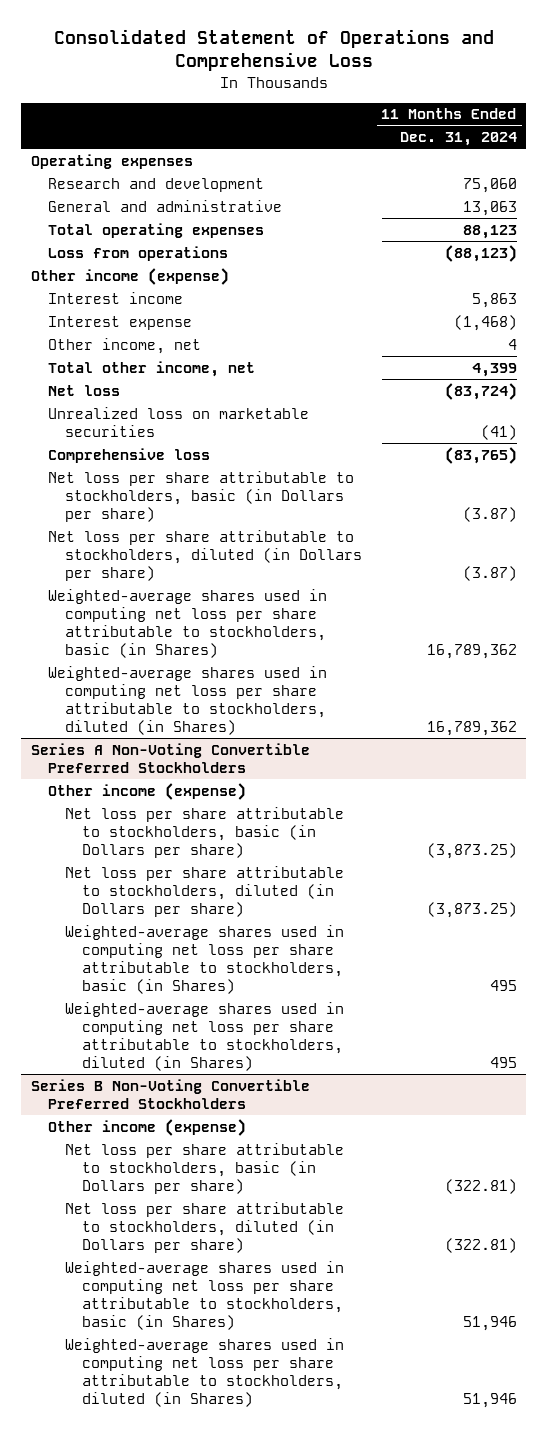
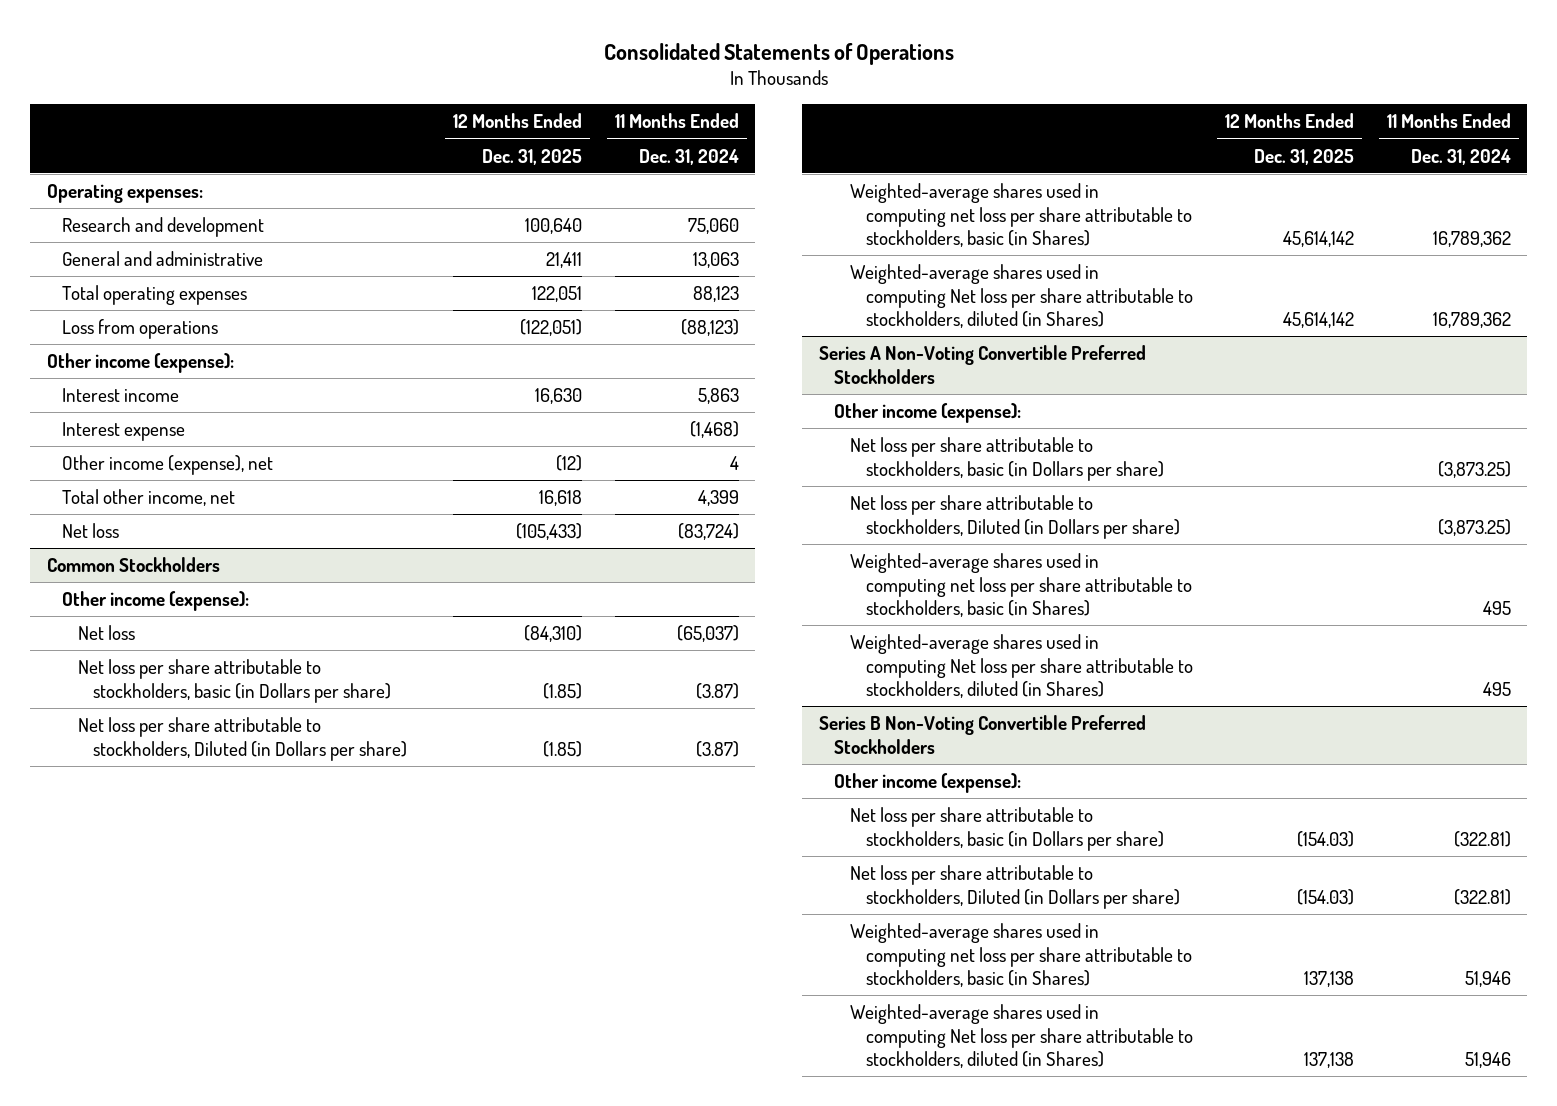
- Consolidated Statement of Operations and Comprehensive Loss
+ Consolidated Statements of Operations
- | 11 Months Ended Dec. 31, 2024
+ | 12 Months Ended Dec. 31, 2025 | 11 Months Ended Dec. 31, 2024
- Operating expenses
+ Operating expenses:
- Other income (expense)
+ Other income (expense):
- Other income, net | 4
+ Other income (expense), net | (12) | 4
- Unrealized loss on marketable securities | (41)
- Comprehensive loss | (83,765)
+ Common Stockholders
+ Other income (expense):
+ Net loss | (84,310) | (65,037)
- Net loss per share attributable to stockholders, diluted (in Dollars per share) | (3.87)
+ Net loss per share attributable to stockholders, Diluted (in Dollars per share) | (1.85) | (3.87)
- Weighted-average shares used in computing net loss per share attributable to stockholders, diluted (in Shares) | 16,789,362
+ Weighted-average shares used in computing Net loss per share attributable to stockholders, diluted (in Shares) | 45,614,142 | 16,789,362
@ Series A Non-Voting Convertible Preferred Stockholders
- Other income (expense)
+ Other income (expense):
- Net loss per share attributable to stockholders, diluted (in Dollars per share) | (3,873.25)
+ Net loss per share attributable to stockholders, Diluted (in Dollars per share) | | (3,873.25)
- Weighted-average shares used in computing net loss per share attributable to stockholders, diluted (in Shares) | 495
+ Weighted-average shares used in computing Net loss per share attributable to stockholders, diluted (in Shares) | | 495
@ Series B Non-Voting Convertible Preferred Stockholders
- Other income (expense)
+ Other income (expense):
- Net loss per share attributable to stockholders, diluted (in Dollars per share) | (322.81)
+ Net loss per share attributable to stockholders, Diluted (in Dollars per share) | (154.03) | (322.81)
- Weighted-average shares used in computing net loss per share attributable to stockholders, diluted (in Shares) | 51,946
+ Weighted-average shares used in computing Net loss per share attributable to stockholders, diluted (in Shares) | 137,138 | 51,946

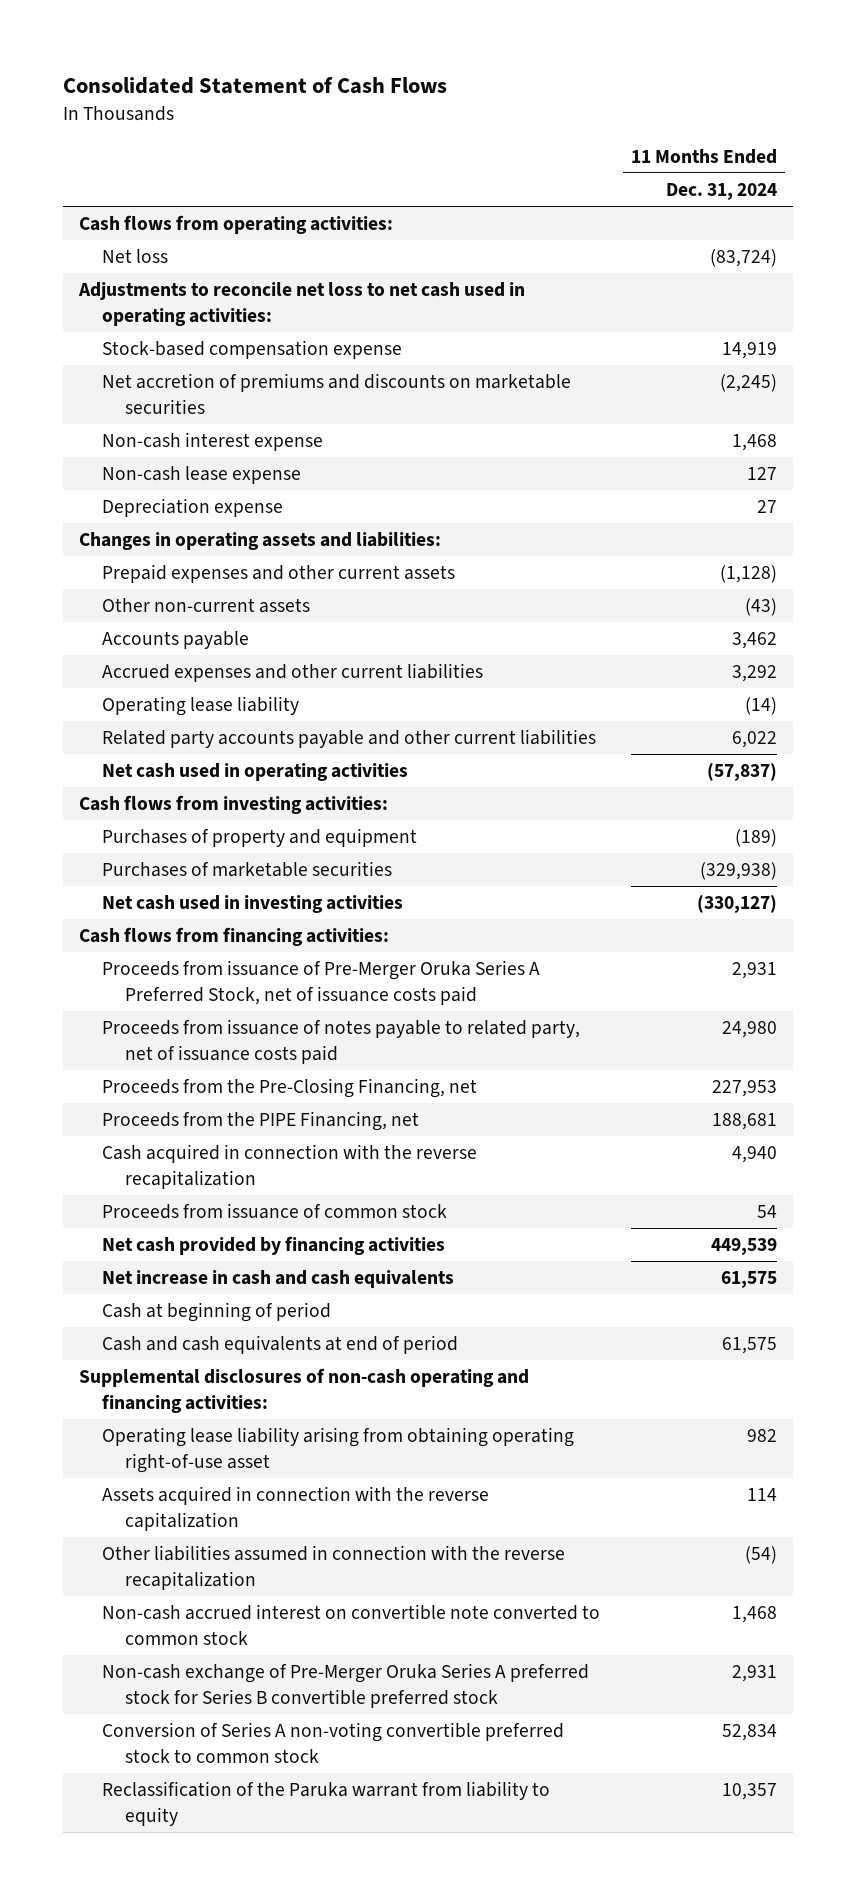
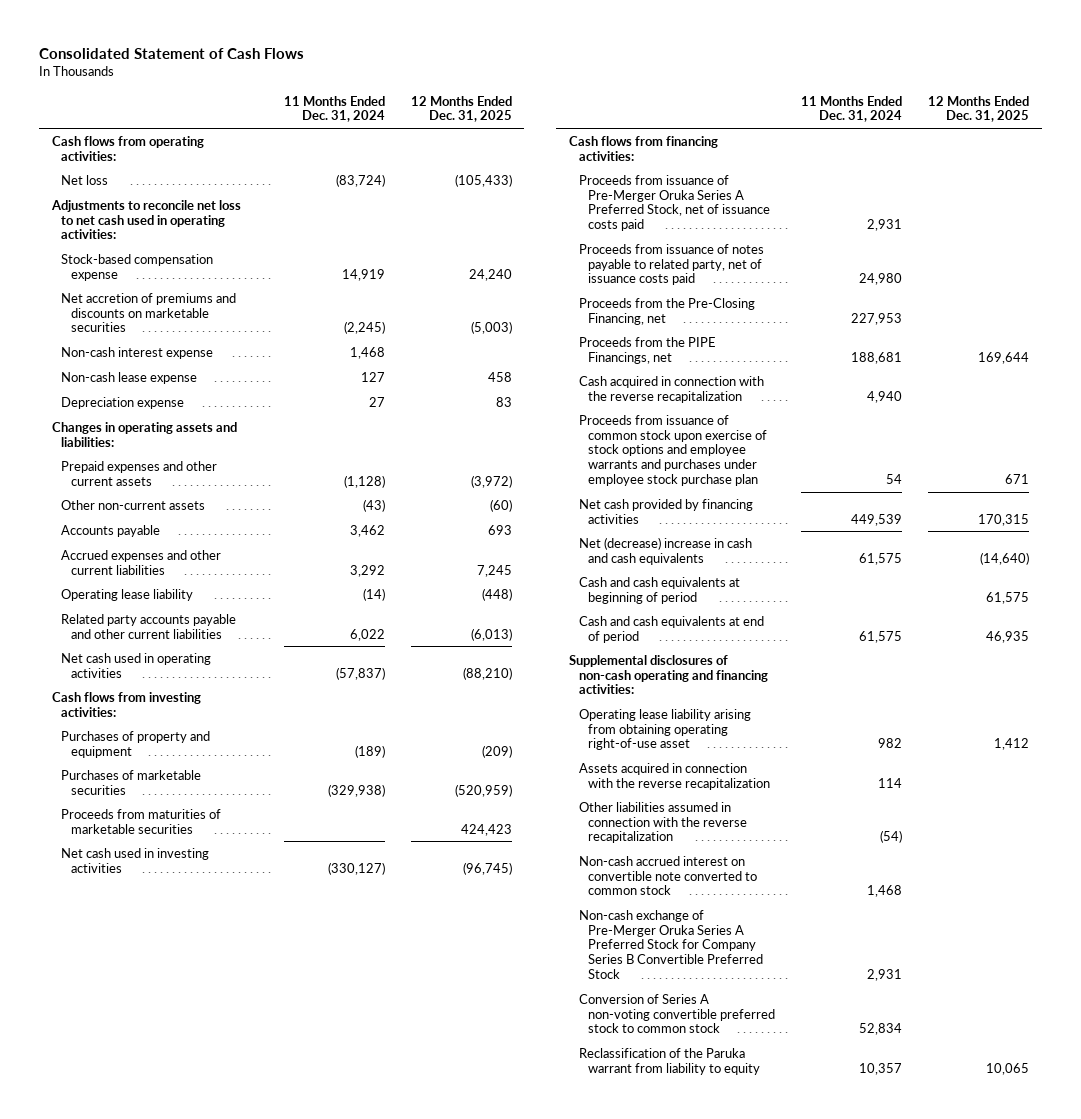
- | 11 Months Ended Dec. 31, 2024
+ | 11 Months Ended Dec. 31, 2024 | 12 Months Ended Dec. 31, 2025
+ Proceeds from maturities of marketable securities | | 424,423
- Proceeds from the PIPE Financing, net | 188,681
+ Proceeds from the PIPE Financings, net | 188,681 | 169,644
- Proceeds from issuance of common stock | 54
+ Proceeds from issuance of common stock upon exercise of stock options and employee warrants and purchases under employee stock purchase plan | 54 | 671
- Net increase in cash and cash equivalents | 61,575
- Cash at beginning of period
+ Net (decrease) increase in cash and cash equivalents | 61,575 | (14,640)
+ Cash and cash equivalents at beginning of period | | 61,575
- Assets acquired in connection with the reverse capitalization | 114
+ Assets acquired in connection with the reverse recapitalization | 114 |
- Non-cash exchange of Pre-Merger Oruka Series A preferred stock for Series B convertible preferred stock | 2,931
+ Non-cash exchange of Pre-Merger Oruka Series A Preferred Stock for Company Series B Convertible Preferred Stock | 2,931 |

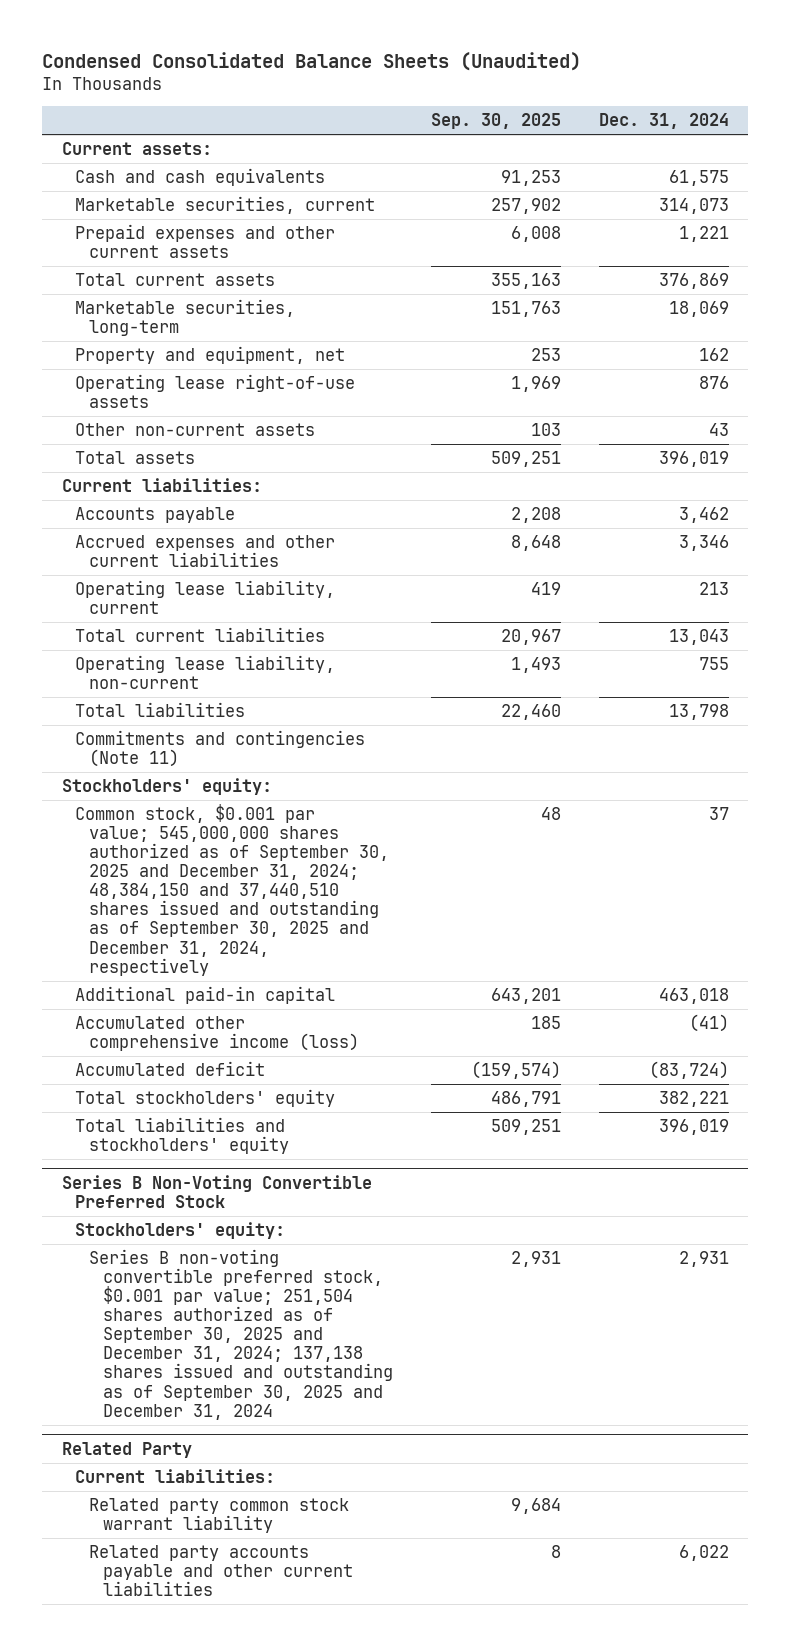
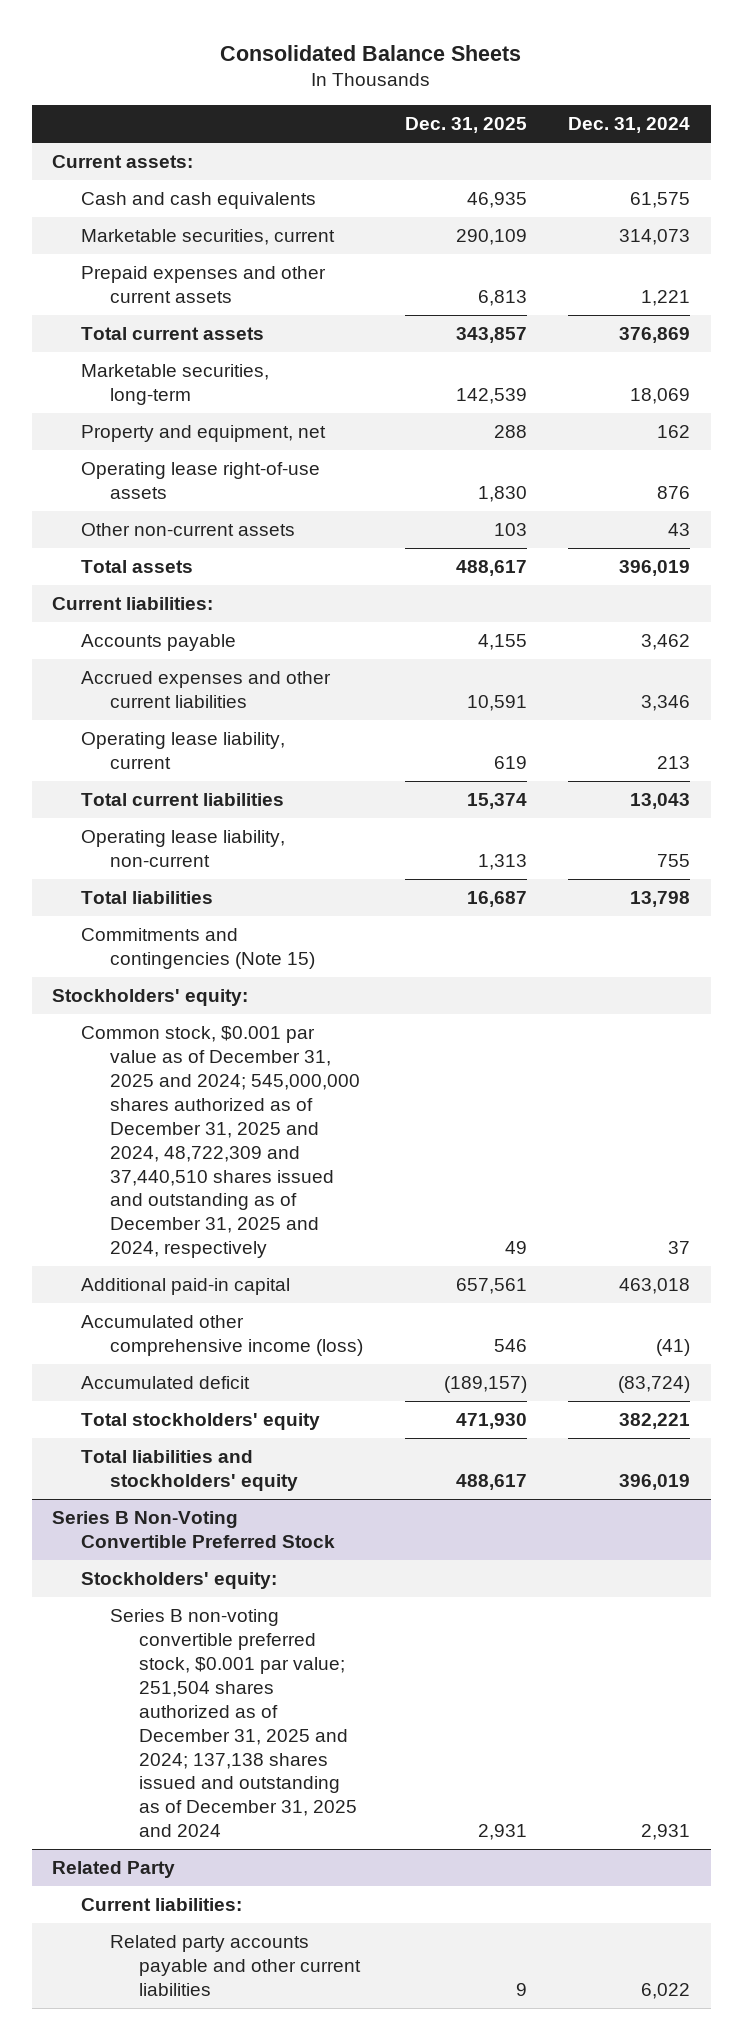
- Condensed Consolidated Balance Sheets (Unaudited)
+ Consolidated Balance Sheets
- | Sep. 30, 2025 | Dec. 31, 2024
+ | Dec. 31, 2025 | Dec. 31, 2024
- Commitments and contingencies (Note 11)
+ Commitments and contingencies (Note 15)
- Common stock, $0.001 par value; 545,000,000 shares authorized as of September 30, 2025 and December 31, 2024; 48,384,150 and 37,440,510 shares issued and outstanding as of September 30, 2025 and December 31, 2024, respectively | 48 | 37
+ Common stock, $0.001 par value as of December 31, 2025 and 2024; 545,000,000 shares authorized as of December 31, 2025 and 2024, 48,722,309 and 37,440,510 shares issued and outstanding as of December 31, 2025 and 2024, respectively | 49 | 37
@ Series B Non-Voting Convertible Preferred Stock
- Series B non-voting convertible preferred stock, $0.001 par value; 251,504 shares authorized as of September 30, 2025 and December 31, 2024; 137,138 shares issued and outstanding as of September 30, 2025 and December 31, 2024 | 2,931 | 2,931
+ Series B non-voting convertible preferred stock, $0.001 par value; 251,504 shares authorized as of December 31, 2025 and 2024; 137,138 shares issued and outstanding as of December 31, 2025 and 2024 | 2,931 | 2,931
@ Related Party
- Related party common stock warrant liability | 9,684 |

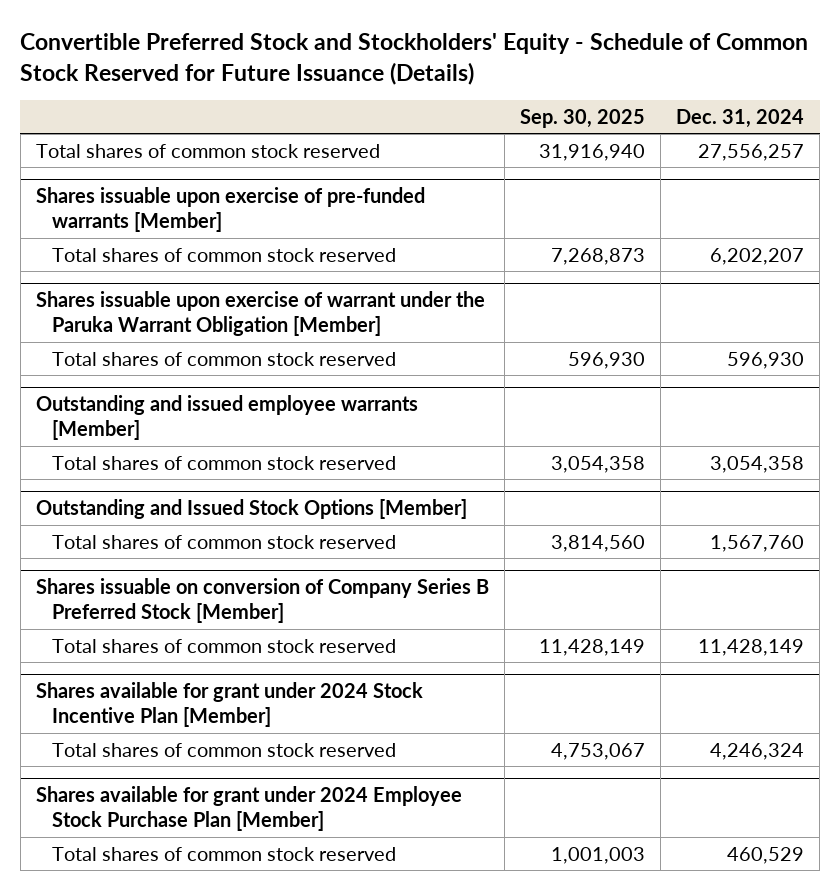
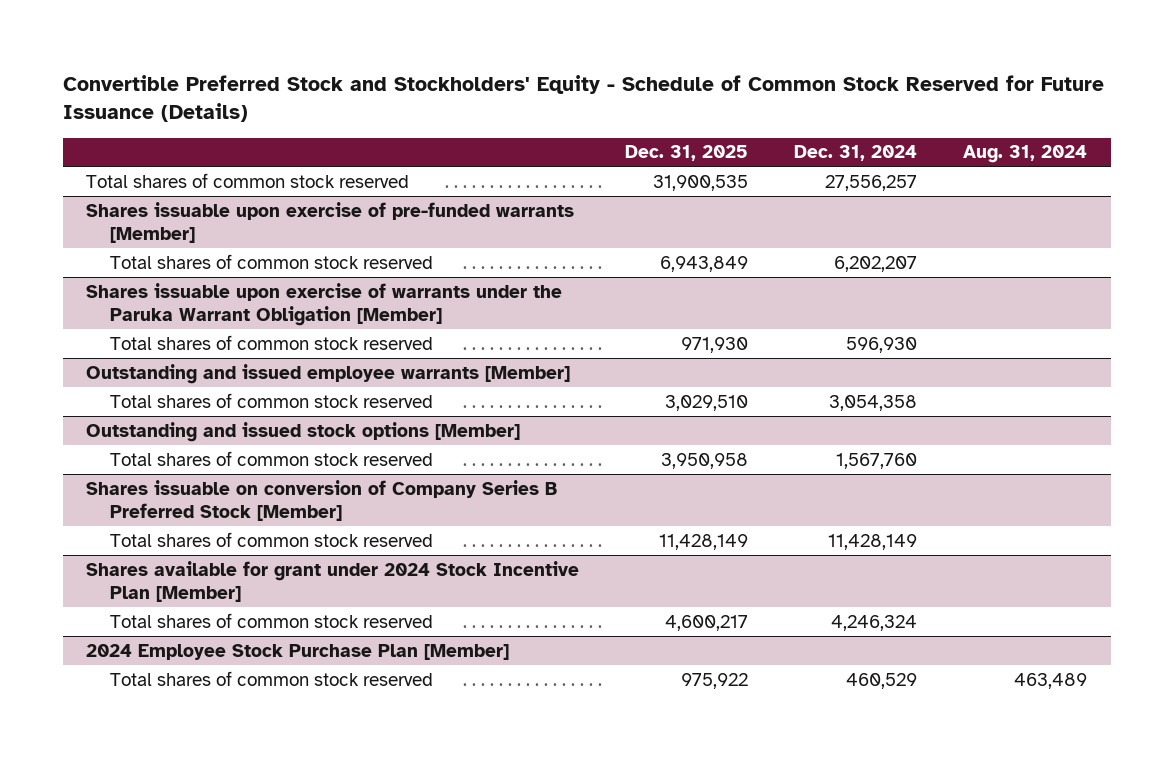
- | Sep. 30, 2025 | Dec. 31, 2024
+ | Dec. 31, 2025 | Dec. 31, 2024 | Aug. 31, 2024
- Shares issuable upon exercise of warrant under the Paruka Warrant Obligation [Member]
+ Shares issuable upon exercise of warrants under the Paruka Warrant Obligation [Member]
- Outstanding and Issued Stock Options [Member]
+ Outstanding and issued stock options [Member]
- Shares available for grant under 2024 Employee Stock Purchase Plan [Member]
+ 2024 Employee Stock Purchase Plan [Member]

